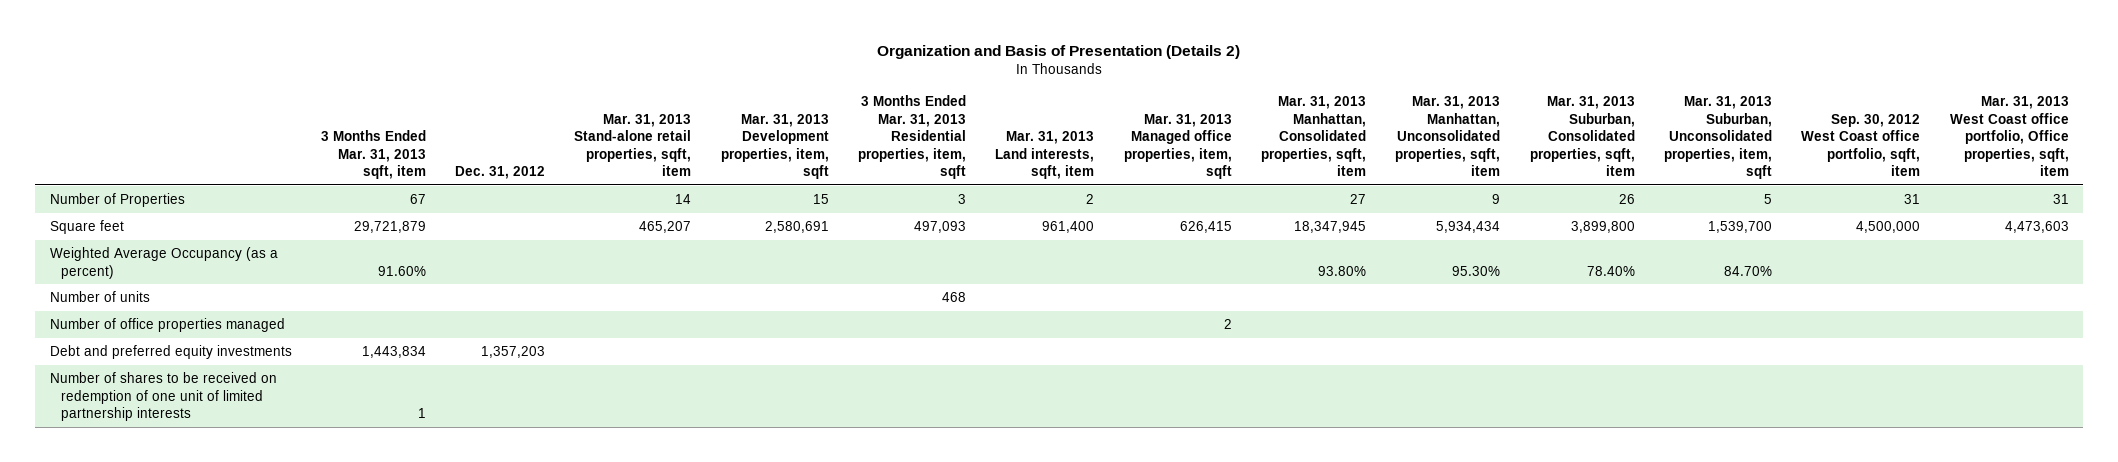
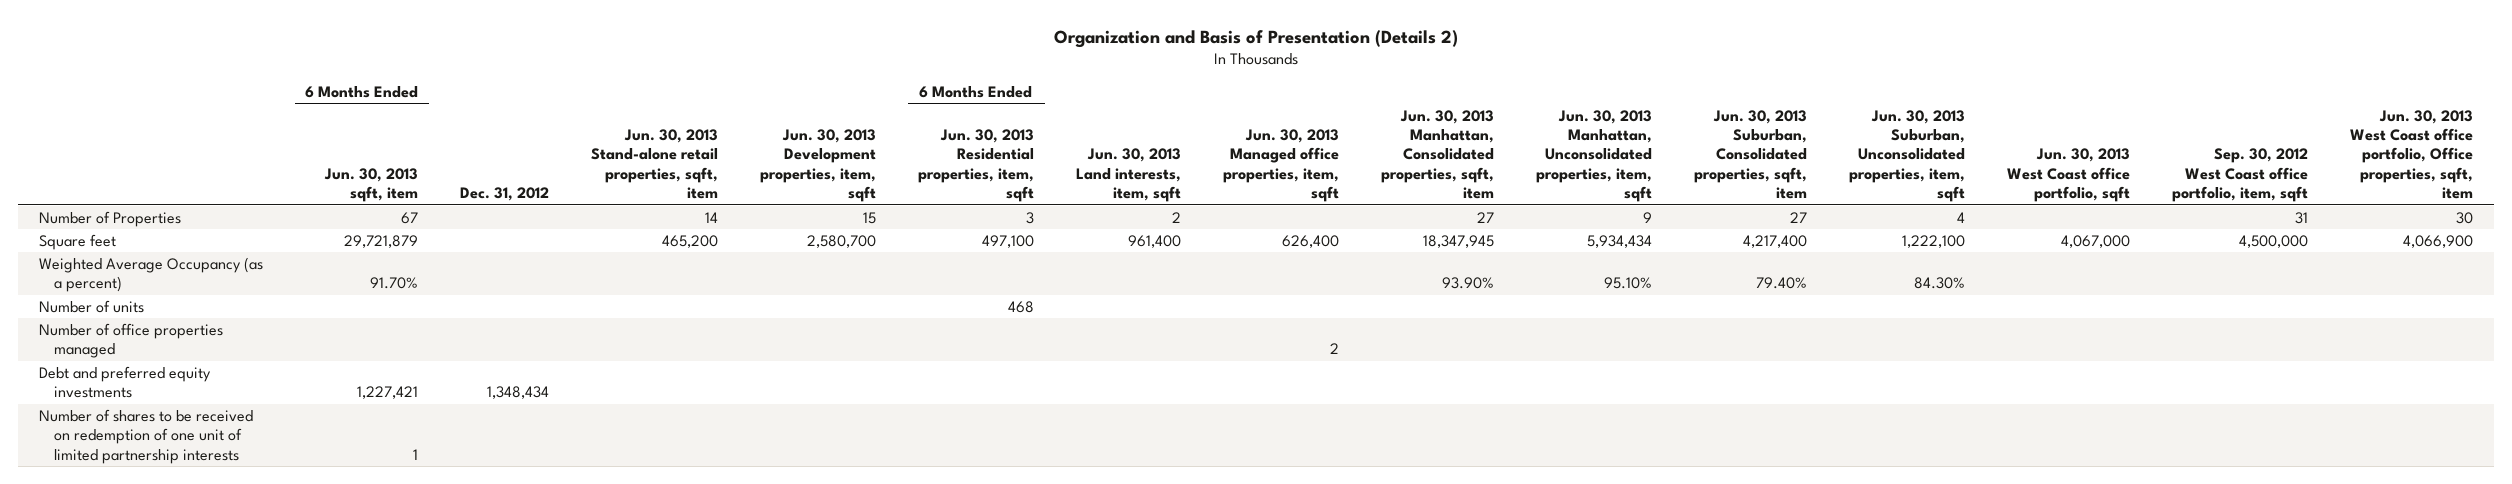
- | 3 Months Ended Mar. 31, 2013 sqft, item | Dec. 31, 2012 | Mar. 31, 2013 Stand-alone retail properties, sqft, item | Mar. 31, 2013 Development properties, item, sqft | 3 Months Ended Mar. 31, 2013 Residential properties, item, sqft | Mar. 31, 2013 Land interests, sqft, item | Mar. 31, 2013 Managed office properties, item, sqft | Mar. 31, 2013 Manhattan, Consolidated properties, sqft, item | Mar. 31, 2013 Manhattan, Unconsolidated properties, sqft, item | Mar. 31, 2013 Suburban, Consolidated properties, sqft, item | Mar. 31, 2013 Suburban, Unconsolidated properties, item, sqft | Sep. 30, 2012 West Coast office portfolio, sqft, item | Mar. 31, 2013 West Coast office portfolio, Office properties, sqft, item
+ | 6 Months Ended Jun. 30, 2013 sqft, item | Dec. 31, 2012 | Jun. 30, 2013 Stand-alone retail properties, sqft, item | Jun. 30, 2013 Development properties, item, sqft | 6 Months Ended Jun. 30, 2013 Residential properties, item, sqft | Jun. 30, 2013 Land interests, item, sqft | Jun. 30, 2013 Managed office properties, item, sqft | Jun. 30, 2013 Manhattan, Consolidated properties, sqft, item | Jun. 30, 2013 Manhattan, Unconsolidated properties, item, sqft | Jun. 30, 2013 Suburban, Consolidated properties, sqft, item | Jun. 30, 2013 Suburban, Unconsolidated properties, item, sqft | Jun. 30, 2013 West Coast office portfolio, sqft | Sep. 30, 2012 West Coast office portfolio, item, sqft | Jun. 30, 2013 West Coast office portfolio, Office properties, sqft, item
- Debt and preferred equity investments | 1,443,834 | 1,357,203 | | | | | | | | | | |
+ Debt and preferred equity investments | 1,227,421 | 1,348,434 | | | | | | | | | | | |

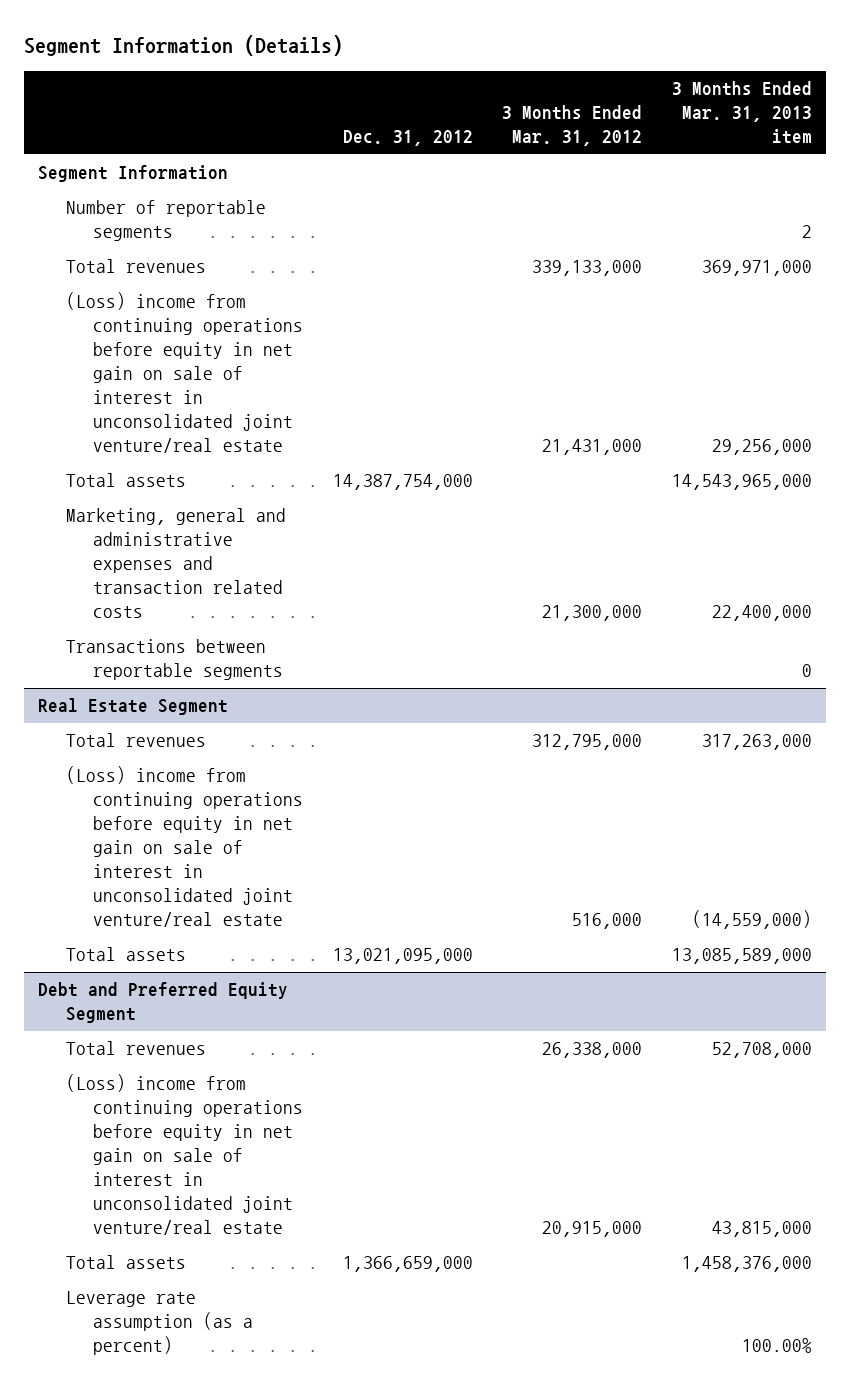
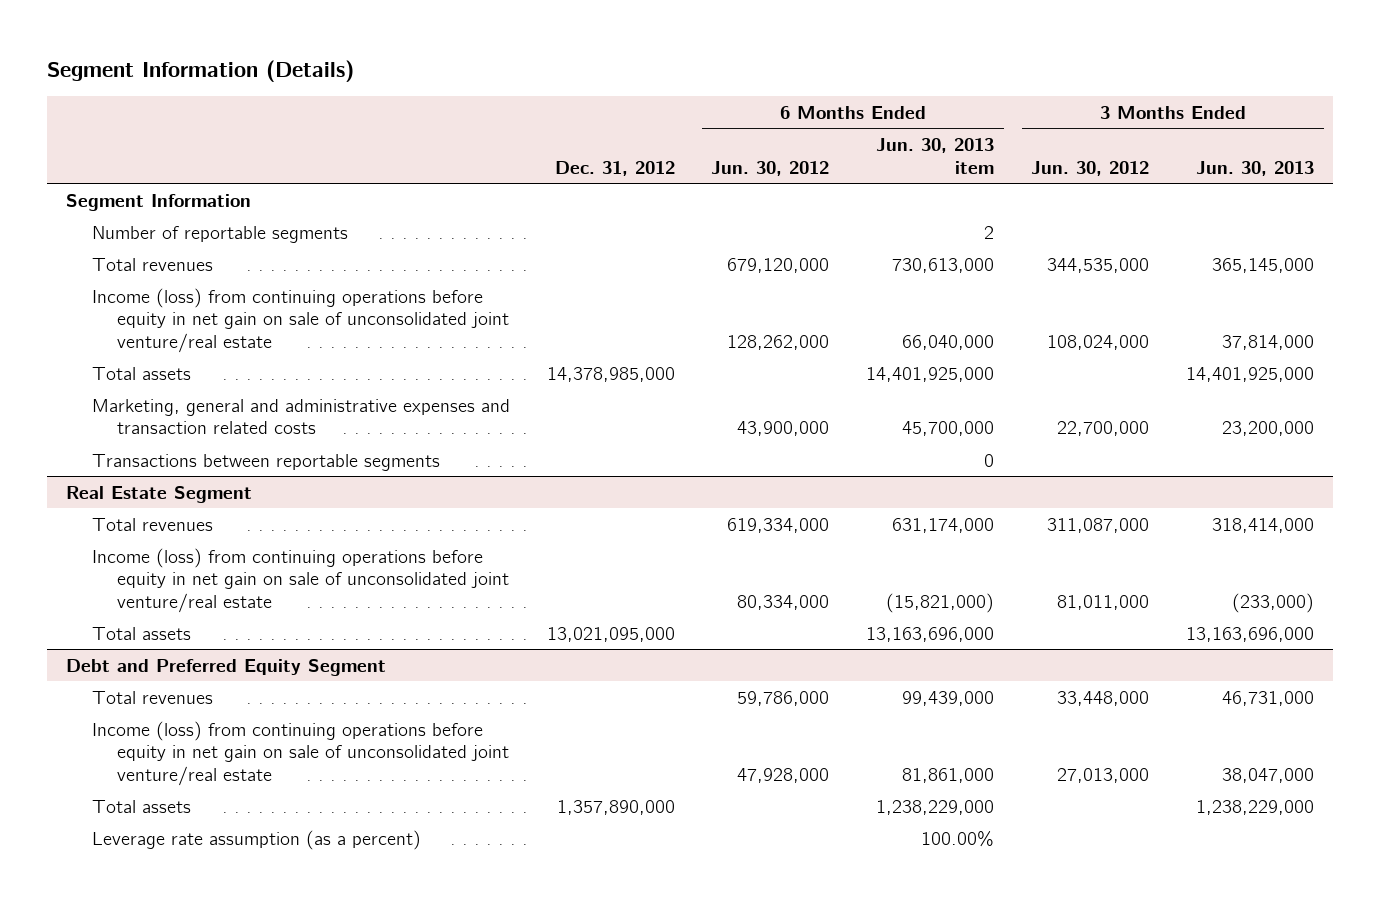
- | Dec. 31, 2012 | 3 Months Ended Mar. 31, 2012 | 3 Months Ended Mar. 31, 2013 item
+ | Dec. 31, 2012 | 6 Months Ended Jun. 30, 2012 | 6 Months Ended Jun. 30, 2013 item | 3 Months Ended Jun. 30, 2012 | 3 Months Ended Jun. 30, 2013
- (Loss) income from continuing operations before equity in net gain on sale of interest in unconsolidated joint venture/real estate | | 21,431,000 | 29,256,000
- Total assets | 14,387,754,000 | | 14,543,965,000
+ Income (loss) from continuing operations before equity in net gain on sale of unconsolidated joint venture/real estate | | 128,262,000 | 66,040,000 | 108,024,000 | 37,814,000
+ Total assets | 14,378,985,000 | | 14,401,925,000 | | 14,401,925,000
@ Real Estate Segment
- (Loss) income from continuing operations before equity in net gain on sale of interest in unconsolidated joint venture/real estate | | 516,000 | (14,559,000)
+ Income (loss) from continuing operations before equity in net gain on sale of unconsolidated joint venture/real estate | | 80,334,000 | (15,821,000) | 81,011,000 | (233,000)
@ Debt and Preferred Equity Segment
- (Loss) income from continuing operations before equity in net gain on sale of interest in unconsolidated joint venture/real estate | | 20,915,000 | 43,815,000
- Total assets | 1,366,659,000 | | 1,458,376,000
+ Income (loss) from continuing operations before equity in net gain on sale of unconsolidated joint venture/real estate | | 47,928,000 | 81,861,000 | 27,013,000 | 38,047,000
+ Total assets | 1,357,890,000 | | 1,238,229,000 | | 1,238,229,000

